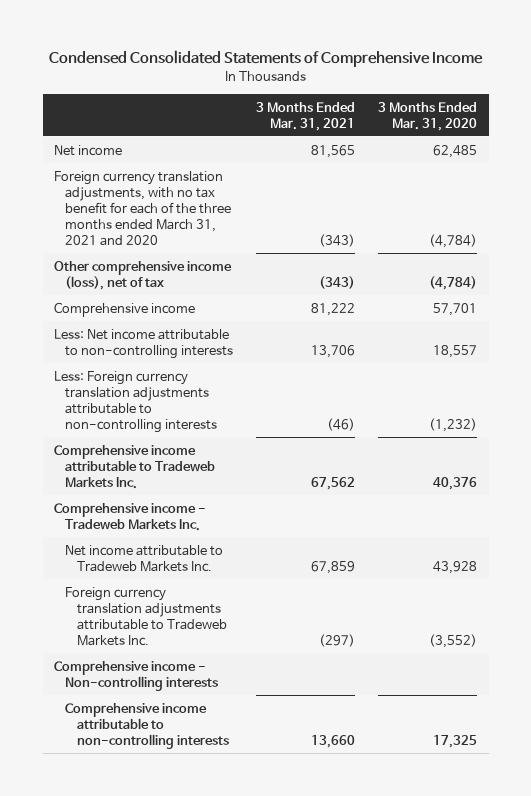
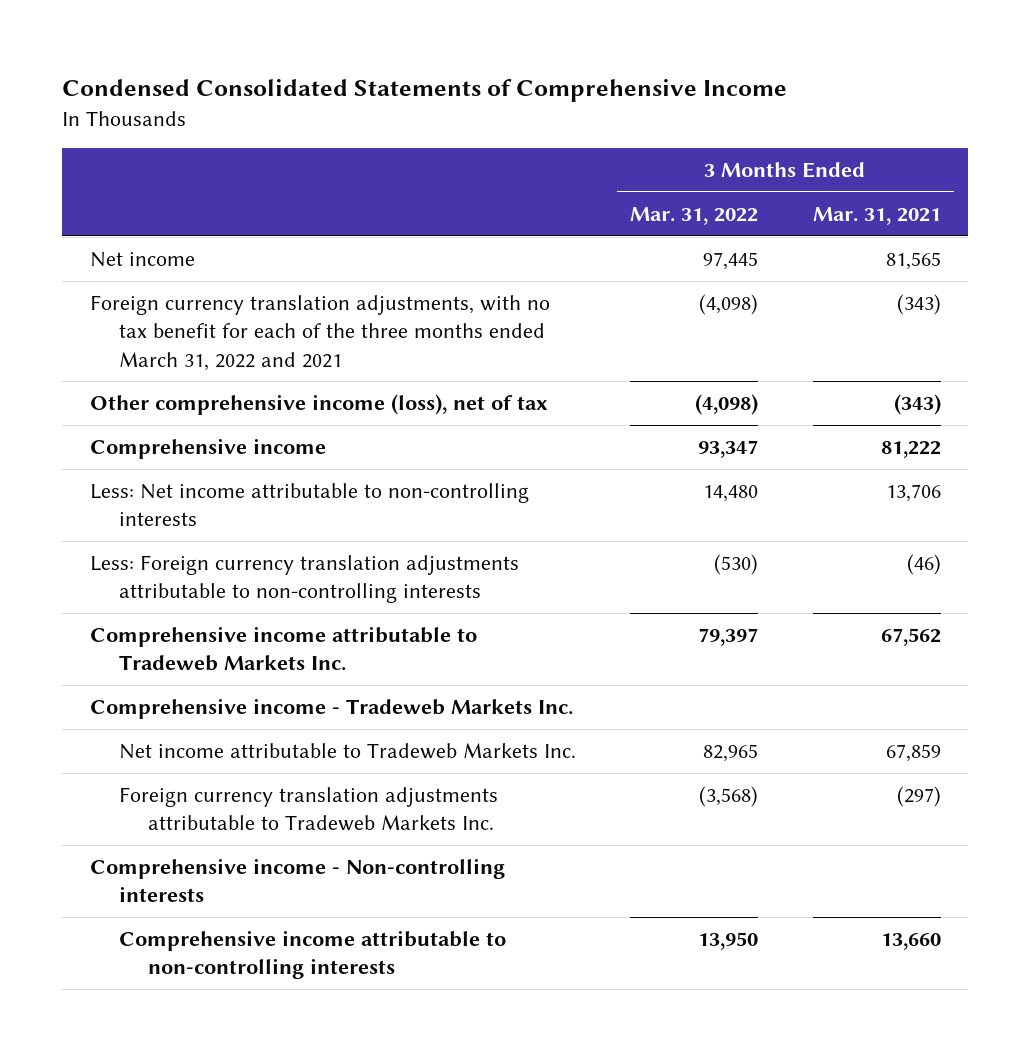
- | 3 Months Ended Mar. 31, 2021 | 3 Months Ended Mar. 31, 2020
+ | 3 Months Ended Mar. 31, 2022 | 3 Months Ended Mar. 31, 2021
- Foreign currency translation adjustments, with no tax benefit for each of the three months ended March 31, 2021 and 2020 | (343) | (4,784)
+ Foreign currency translation adjustments, with no tax benefit for each of the three months ended March 31, 2022 and 2021 | (4,098) | (343)

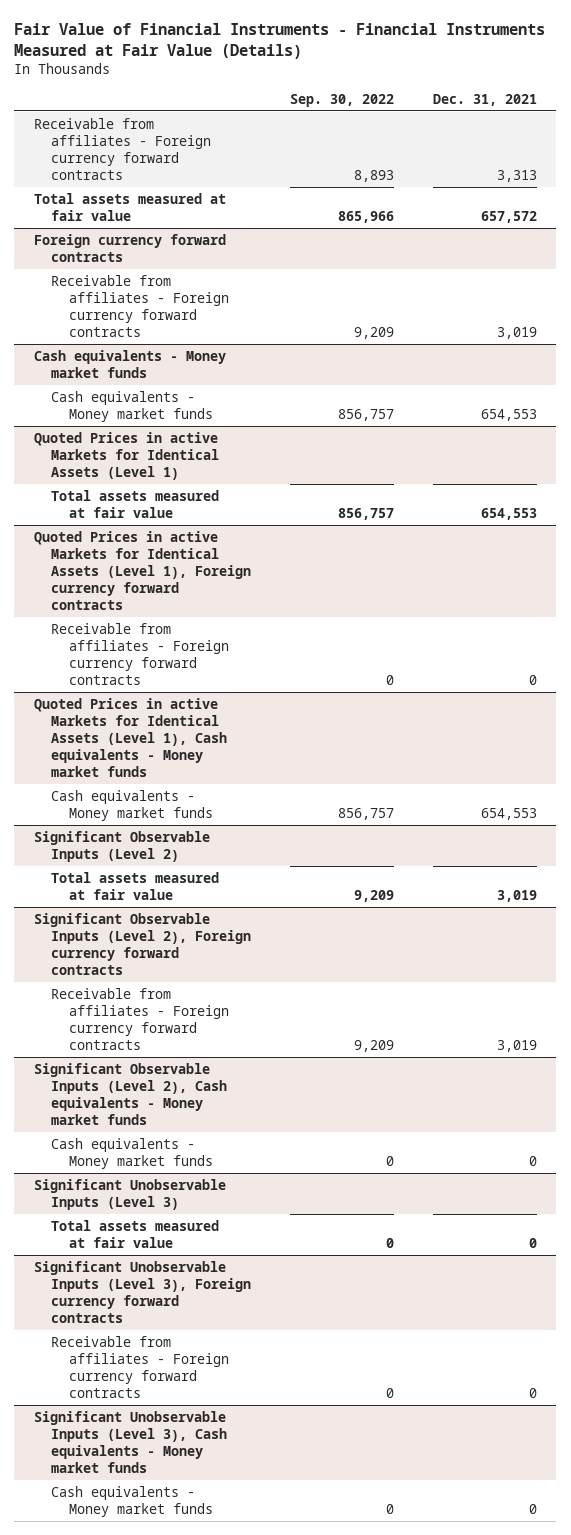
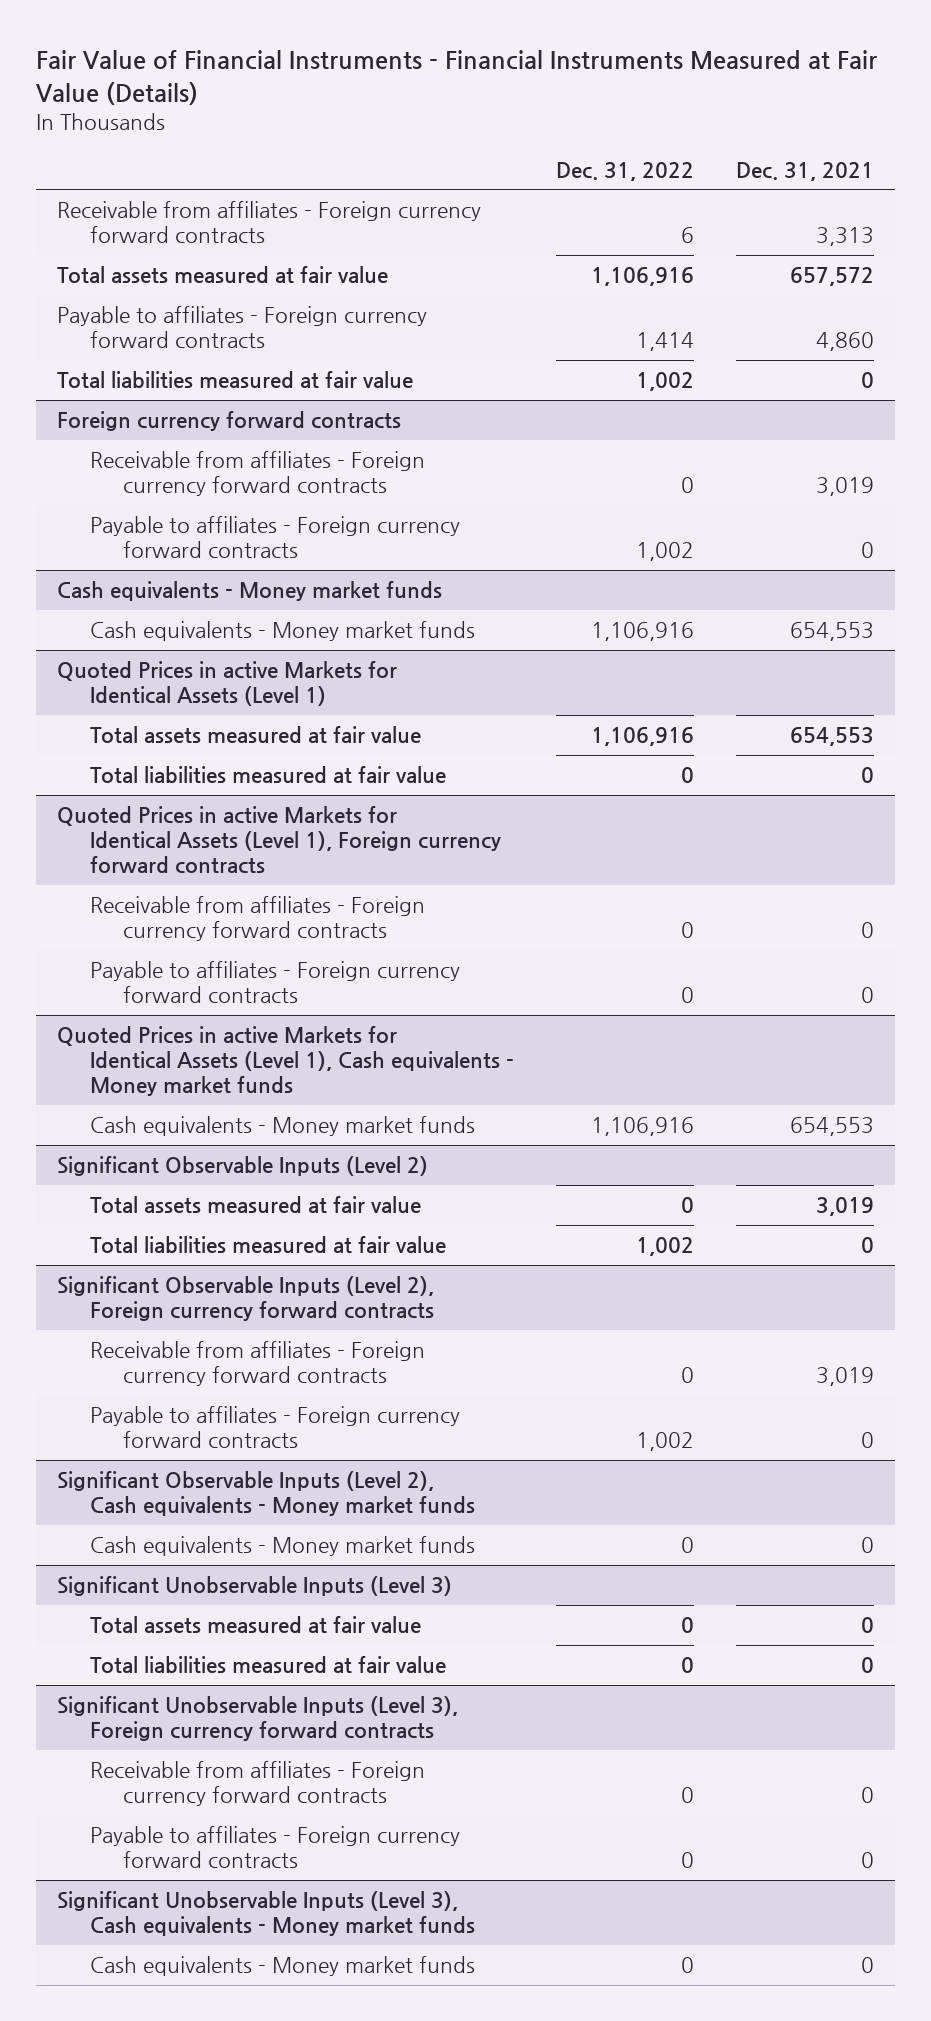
- | Sep. 30, 2022 | Dec. 31, 2021
+ | Dec. 31, 2022 | Dec. 31, 2021
+ Payable to affiliates - Foreign currency forward contracts | 1,414 | 4,860
+ Total liabilities measured at fair value | 1,002 | 0
@ Foreign currency forward contracts
+ Payable to affiliates - Foreign currency forward contracts | 1,002 | 0
@ Quoted Prices in active Markets for Identical Assets (Level 1)
+ Total liabilities measured at fair value | 0 | 0
@ Quoted Prices in active Markets for Identical Assets (Level 1), Foreign currency forward contracts
+ Payable to affiliates - Foreign currency forward contracts | 0 | 0
@ Significant Observable Inputs (Level 2)
+ Total liabilities measured at fair value | 1,002 | 0
@ Significant Observable Inputs (Level 2), Foreign currency forward contracts
+ Payable to affiliates - Foreign currency forward contracts | 1,002 | 0
@ Significant Unobservable Inputs (Level 3)
+ Total liabilities measured at fair value | 0 | 0
@ Significant Unobservable Inputs (Level 3), Foreign currency forward contracts
+ Payable to affiliates - Foreign currency forward contracts | 0 | 0

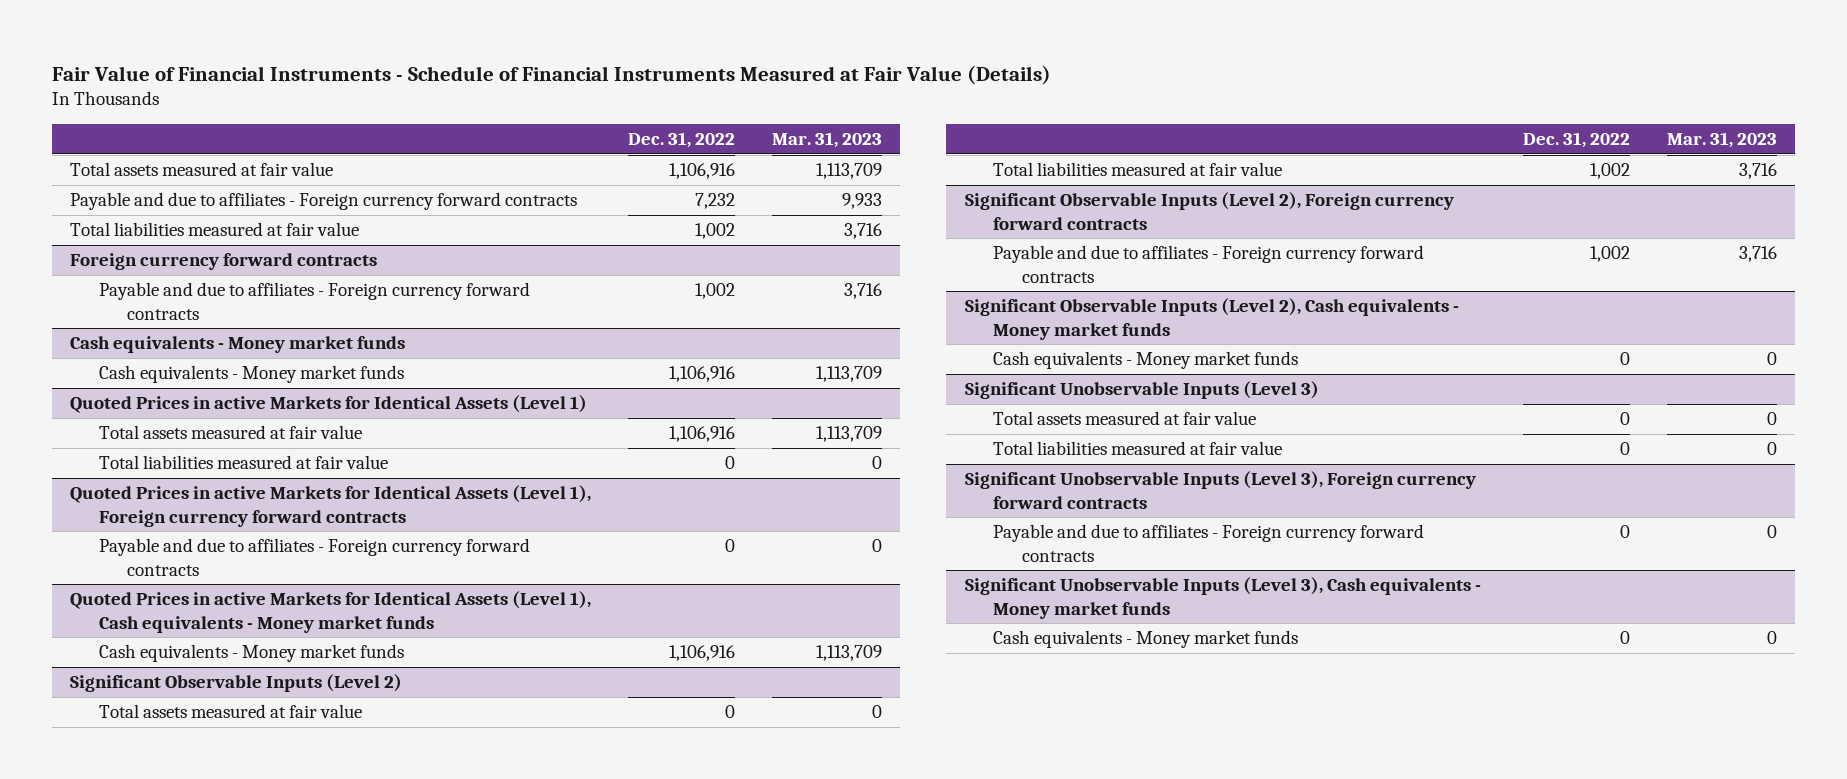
- Fair Value of Financial Instruments - Financial Instruments Measured at Fair Value (Details)
+ Fair Value of Financial Instruments - Schedule of Financial Instruments Measured at Fair Value (Details)
- | Dec. 31, 2022 | Dec. 31, 2021
+ | Dec. 31, 2022 | Mar. 31, 2023
- Receivable from affiliates - Foreign currency forward contracts | 6 | 3,313
- Payable to affiliates - Foreign currency forward contracts | 1,414 | 4,860
+ Payable and due to affiliates - Foreign currency forward contracts | 7,232 | 9,933
@ Foreign currency forward contracts
- Receivable from affiliates - Foreign currency forward contracts | 0 | 3,019
- Payable to affiliates - Foreign currency forward contracts | 1,002 | 0
+ Payable and due to affiliates - Foreign currency forward contracts | 1,002 | 3,716
@ Quoted Prices in active Markets for Identical Assets (Level 1), Foreign currency forward contracts
- Receivable from affiliates - Foreign currency forward contracts | 0 | 0
- Payable to affiliates - Foreign currency forward contracts | 0 | 0
+ Payable and due to affiliates - Foreign currency forward contracts | 0 | 0
@ Significant Observable Inputs (Level 2), Foreign currency forward contracts
- Receivable from affiliates - Foreign currency forward contracts | 0 | 3,019
- Payable to affiliates - Foreign currency forward contracts | 1,002 | 0
+ Payable and due to affiliates - Foreign currency forward contracts | 1,002 | 3,716
@ Significant Unobservable Inputs (Level 3), Foreign currency forward contracts
- Receivable from affiliates - Foreign currency forward contracts | 0 | 0
- Payable to affiliates - Foreign currency forward contracts | 0 | 0
+ Payable and due to affiliates - Foreign currency forward contracts | 0 | 0

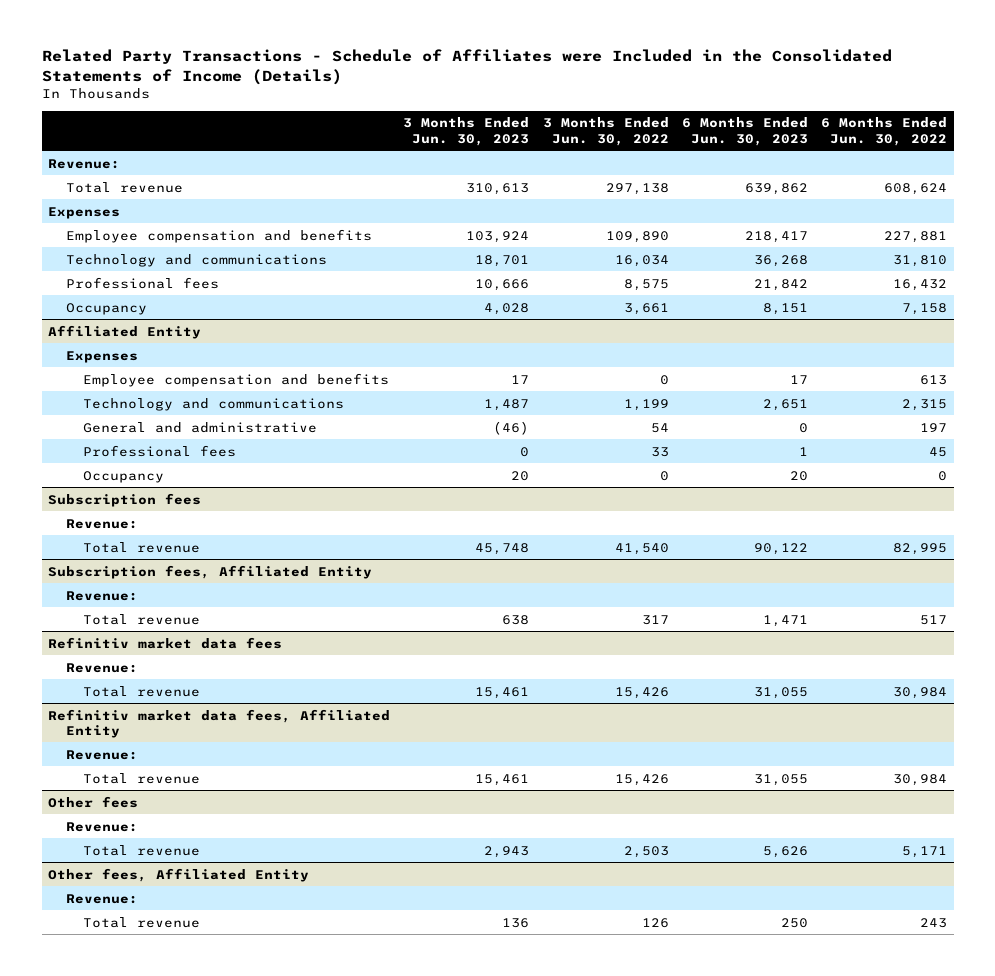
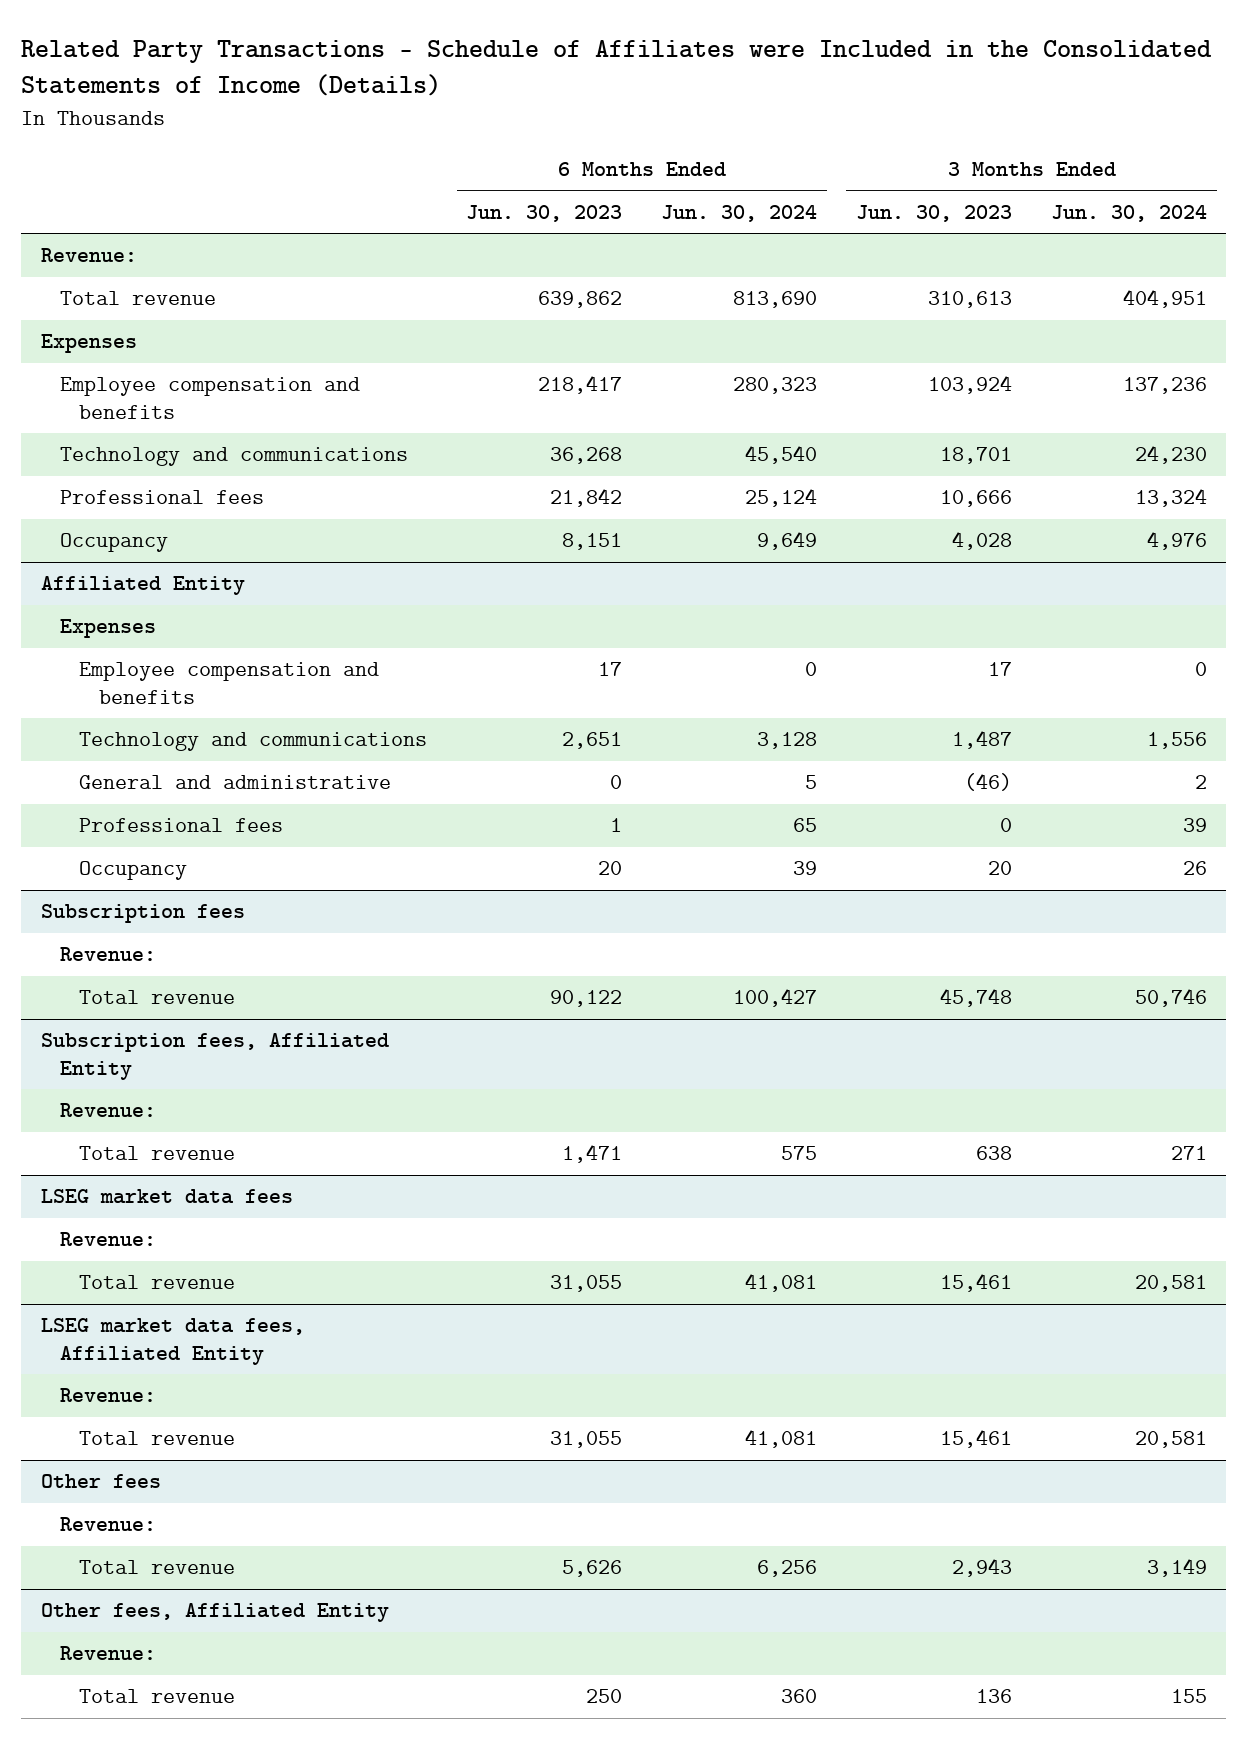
- | 3 Months Ended Jun. 30, 2023 | 3 Months Ended Jun. 30, 2022 | 6 Months Ended Jun. 30, 2023 | 6 Months Ended Jun. 30, 2022
+ | 6 Months Ended Jun. 30, 2023 | 6 Months Ended Jun. 30, 2024 | 3 Months Ended Jun. 30, 2023 | 3 Months Ended Jun. 30, 2024
- Refinitiv market data fees
+ LSEG market data fees
- Refinitiv market data fees, Affiliated Entity
+ LSEG market data fees, Affiliated Entity

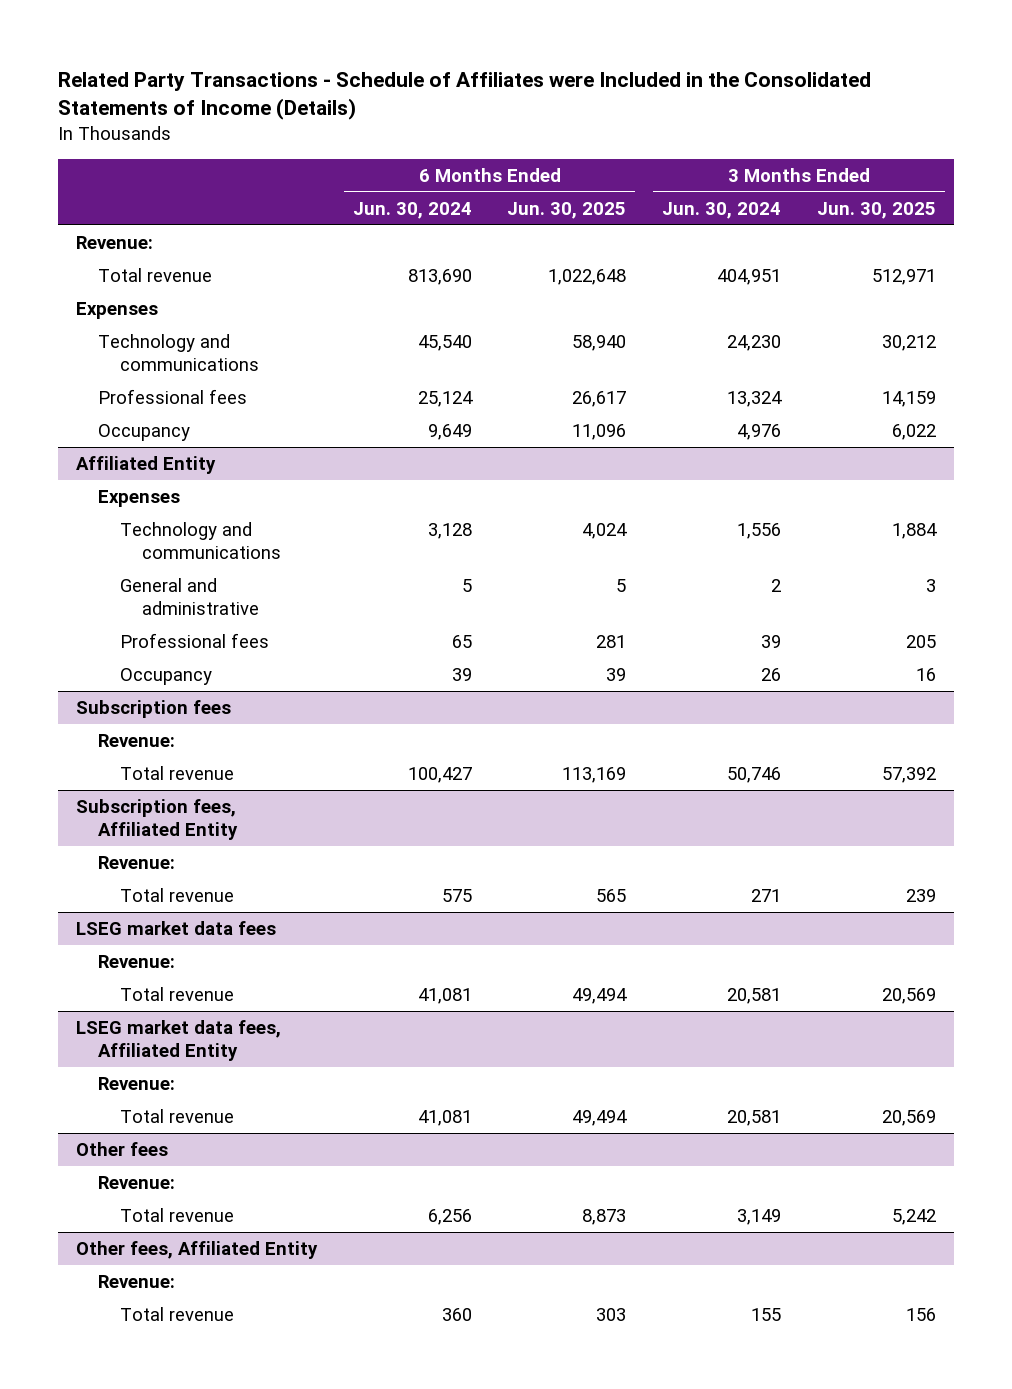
- | 6 Months Ended Jun. 30, 2023 | 6 Months Ended Jun. 30, 2024 | 3 Months Ended Jun. 30, 2023 | 3 Months Ended Jun. 30, 2024
+ | 6 Months Ended Jun. 30, 2024 | 6 Months Ended Jun. 30, 2025 | 3 Months Ended Jun. 30, 2024 | 3 Months Ended Jun. 30, 2025
- Employee compensation and benefits | 218,417 | 280,323 | 103,924 | 137,236
@ Affiliated Entity
- Employee compensation and benefits | 17 | 0 | 17 | 0

